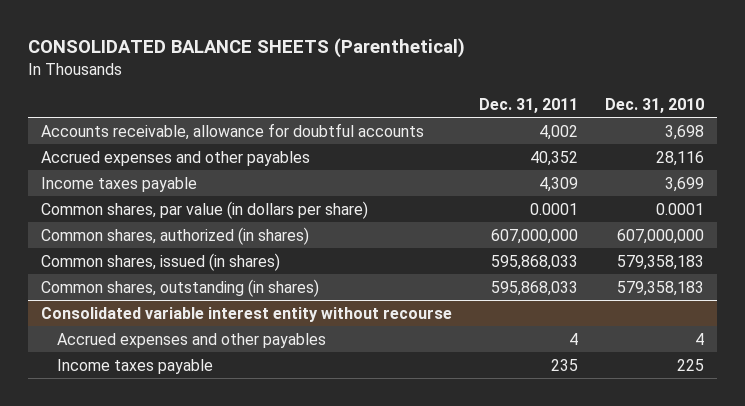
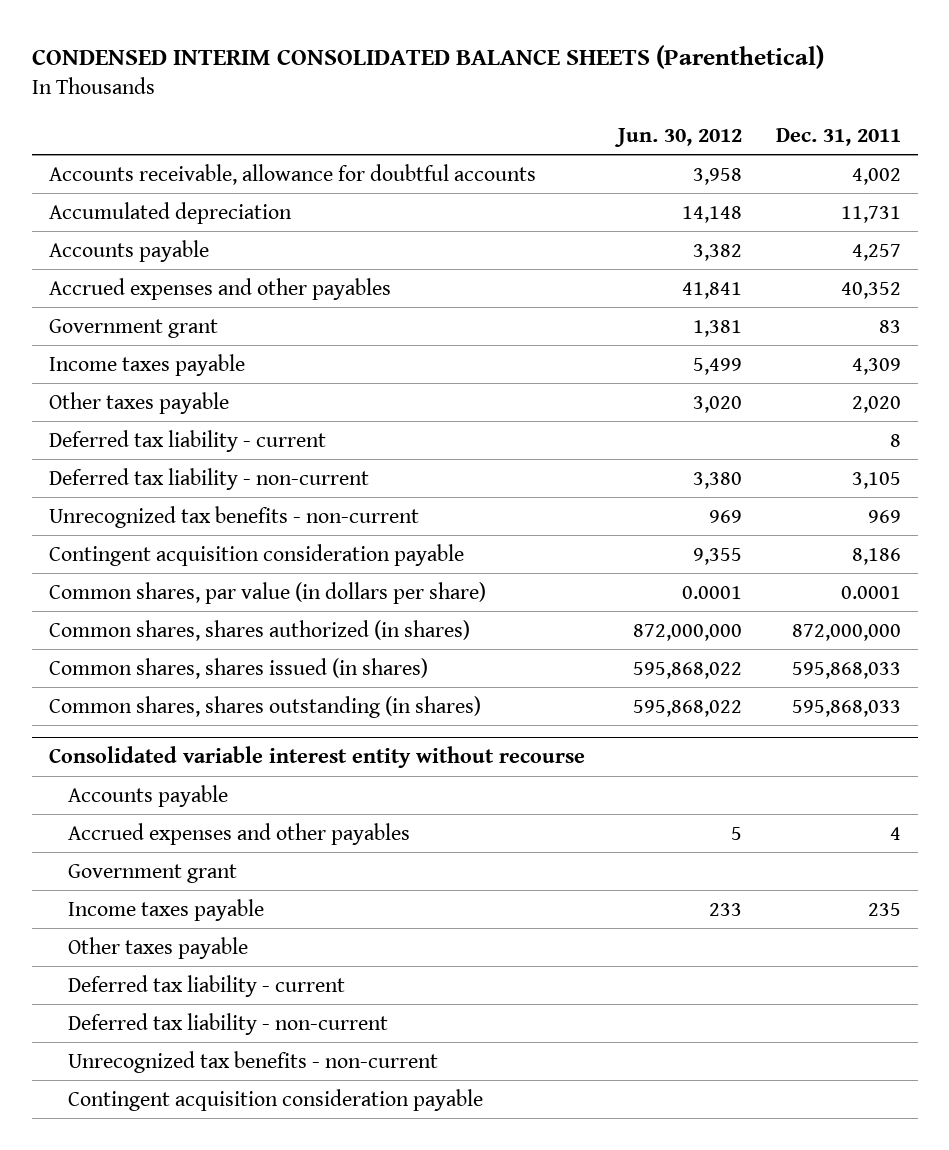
- CONSOLIDATED BALANCE SHEETS (Parenthetical)
+ CONDENSED INTERIM CONSOLIDATED BALANCE SHEETS (Parenthetical)
- | Dec. 31, 2011 | Dec. 31, 2010
+ | Jun. 30, 2012 | Dec. 31, 2011
+ Accumulated depreciation | 14,148 | 11,731
+ Accounts payable | 3,382 | 4,257
+ Government grant | 1,381 | 83
+ Other taxes payable | 3,020 | 2,020
+ Deferred tax liability - current | | 8
+ Deferred tax liability - non-current | 3,380 | 3,105
+ Unrecognized tax benefits - non-current | 969 | 969
+ Contingent acquisition consideration payable | 9,355 | 8,186
- Common shares, authorized (in shares) | 607,000,000 | 607,000,000
- Common shares, issued (in shares) | 595,868,033 | 579,358,183
- Common shares, outstanding (in shares) | 595,868,033 | 579,358,183
+ Common shares, shares authorized (in shares) | 872,000,000 | 872,000,000
+ Common shares, shares issued (in shares) | 595,868,022 | 595,868,033
+ Common shares, shares outstanding (in shares) | 595,868,022 | 595,868,033
@ Consolidated variable interest entity without recourse
+ Accounts payable
+ Government grant
+ Other taxes payable
+ Deferred tax liability - current
+ Deferred tax liability - non-current
+ Unrecognized tax benefits - non-current
+ Contingent acquisition consideration payable

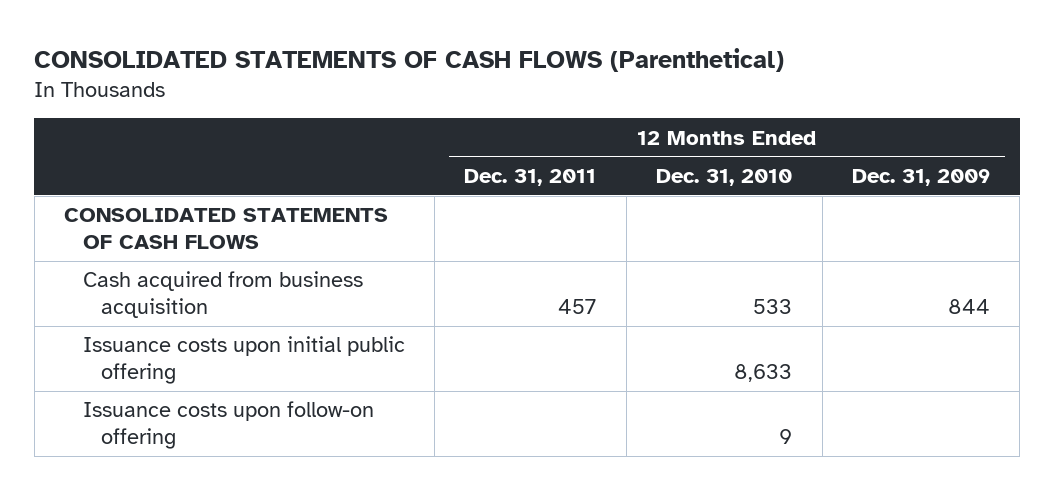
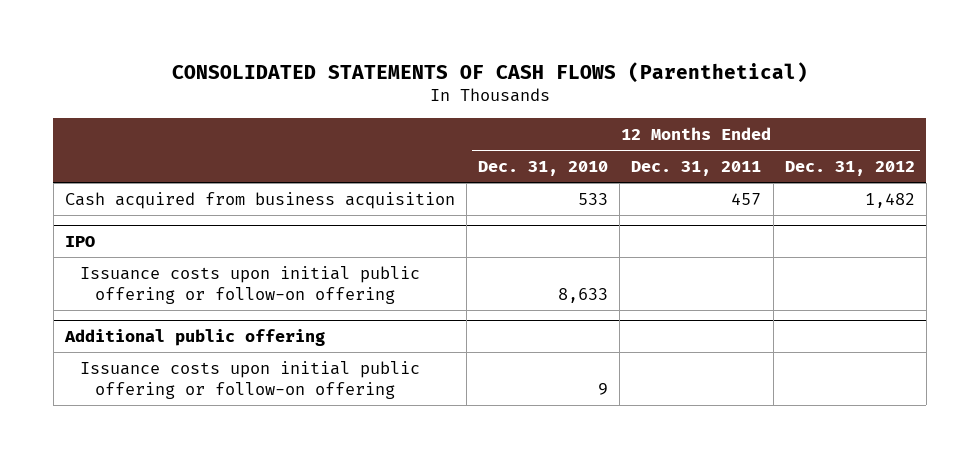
- | 12 Months Ended Dec. 31, 2011 | 12 Months Ended Dec. 31, 2010 | 12 Months Ended Dec. 31, 2009
+ | 12 Months Ended Dec. 31, 2010 | 12 Months Ended Dec. 31, 2011 | 12 Months Ended Dec. 31, 2012
- CONSOLIDATED STATEMENTS OF CASH FLOWS
- Issuance costs upon initial public offering | | 8,633 |
- Issuance costs upon follow-on offering | | 9 |
+ IPO
+ Issuance costs upon initial public offering or follow-on offering | 8,633 | |
+ Additional public offering
+ Issuance costs upon initial public offering or follow-on offering | 9 | |

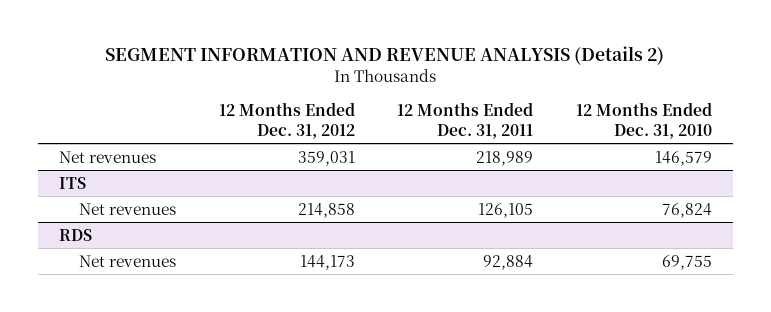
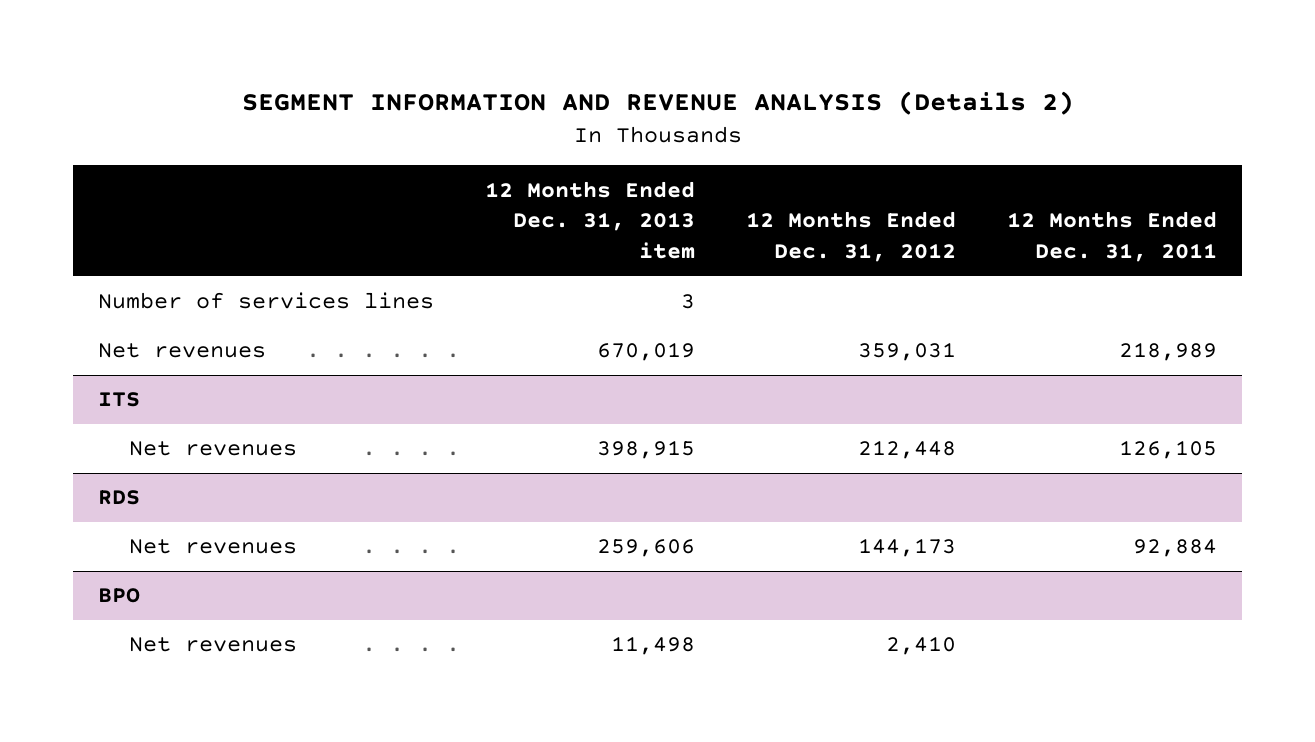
- | 12 Months Ended Dec. 31, 2012 | 12 Months Ended Dec. 31, 2011 | 12 Months Ended Dec. 31, 2010
+ | 12 Months Ended Dec. 31, 2013 item | 12 Months Ended Dec. 31, 2012 | 12 Months Ended Dec. 31, 2011
+ Number of services lines | 3 | |
@ ITS
- Net revenues | 214,858 | 126,105 | 76,824
+ Net revenues | 398,915 | 212,448 | 126,105
+ BPO
+ Net revenues | 11,498 | 2,410 |

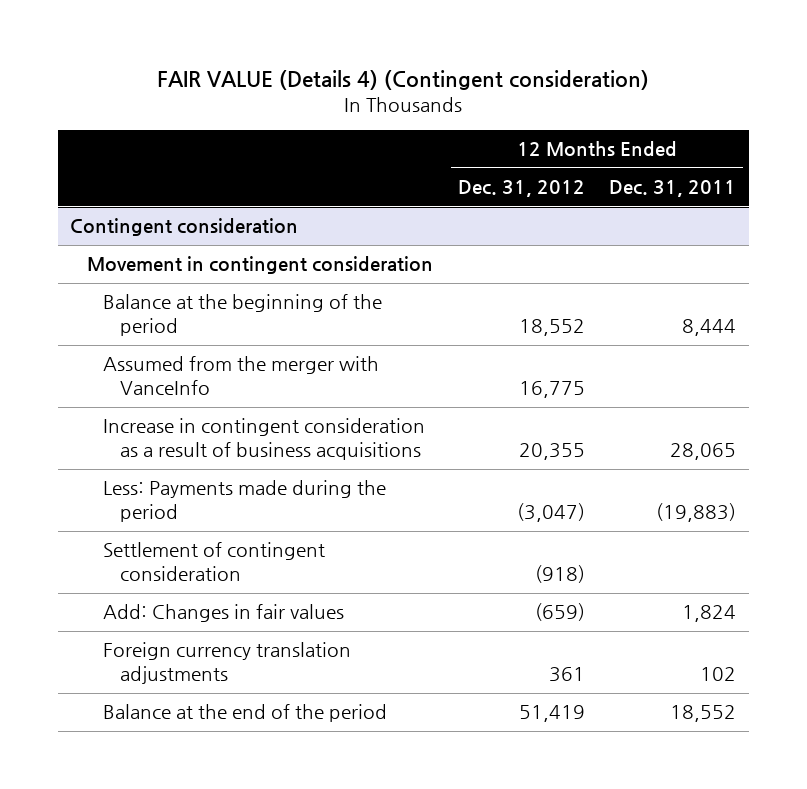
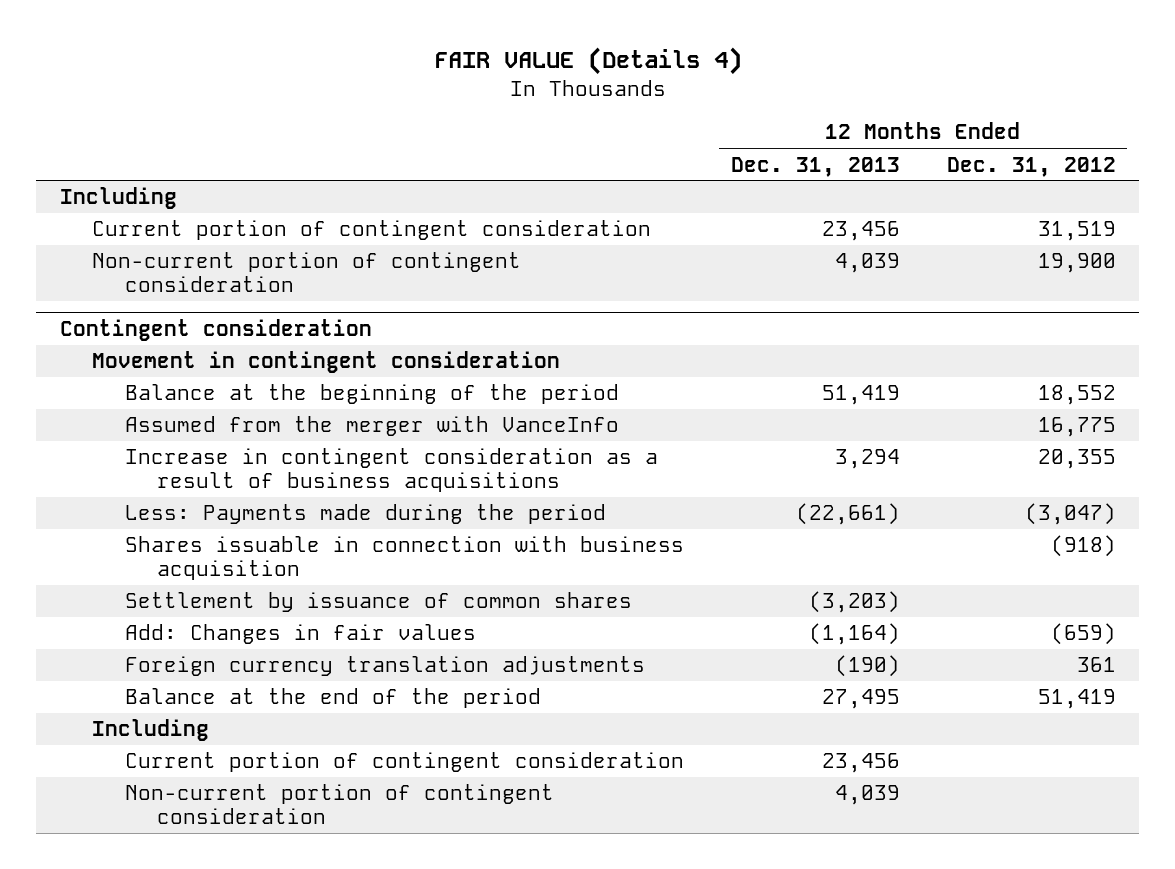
- FAIR VALUE (Details 4) (Contingent consideration)
+ FAIR VALUE (Details 4)
- | 12 Months Ended Dec. 31, 2012 | 12 Months Ended Dec. 31, 2011
+ | 12 Months Ended Dec. 31, 2013 | 12 Months Ended Dec. 31, 2012
+ Including
+ Current portion of contingent consideration | 23,456 | 31,519
+ Non-current portion of contingent consideration | 4,039 | 19,900
@ Contingent consideration
- Settlement of contingent consideration | (918) |
+ Shares issuable in connection with business acquisition | | (918)
+ Settlement by issuance of common shares | (3,203) |
+ Including
+ Current portion of contingent consideration | 23,456 |
+ Non-current portion of contingent consideration | 4,039 |

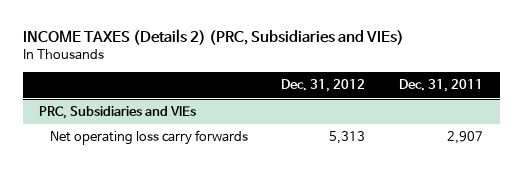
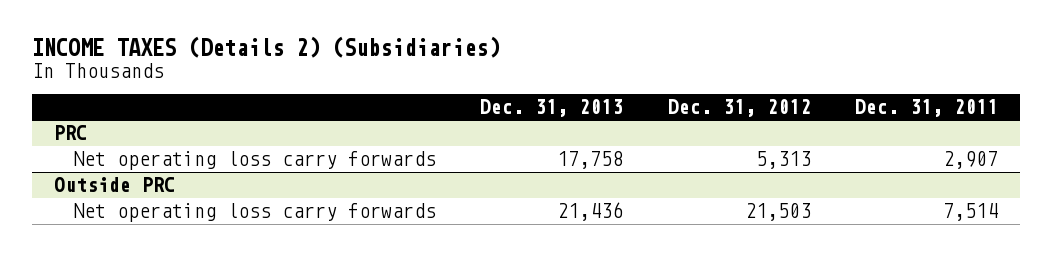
- INCOME TAXES (Details 2) (PRC, Subsidiaries and VIEs)
+ INCOME TAXES (Details 2) (Subsidiaries)
- | Dec. 31, 2012 | Dec. 31, 2011
+ | Dec. 31, 2013 | Dec. 31, 2012 | Dec. 31, 2011
- PRC, Subsidiaries and VIEs
+ PRC
+ Outside PRC
+ Net operating loss carry forwards | 21,436 | 21,503 | 7,514

